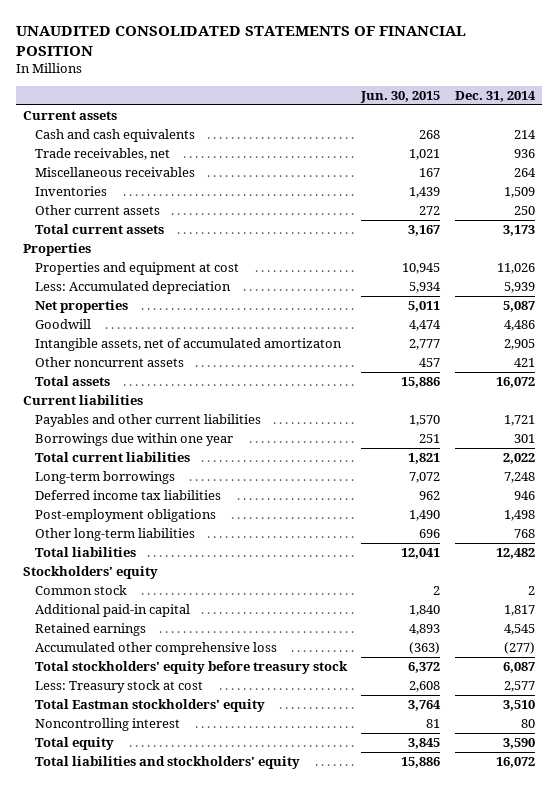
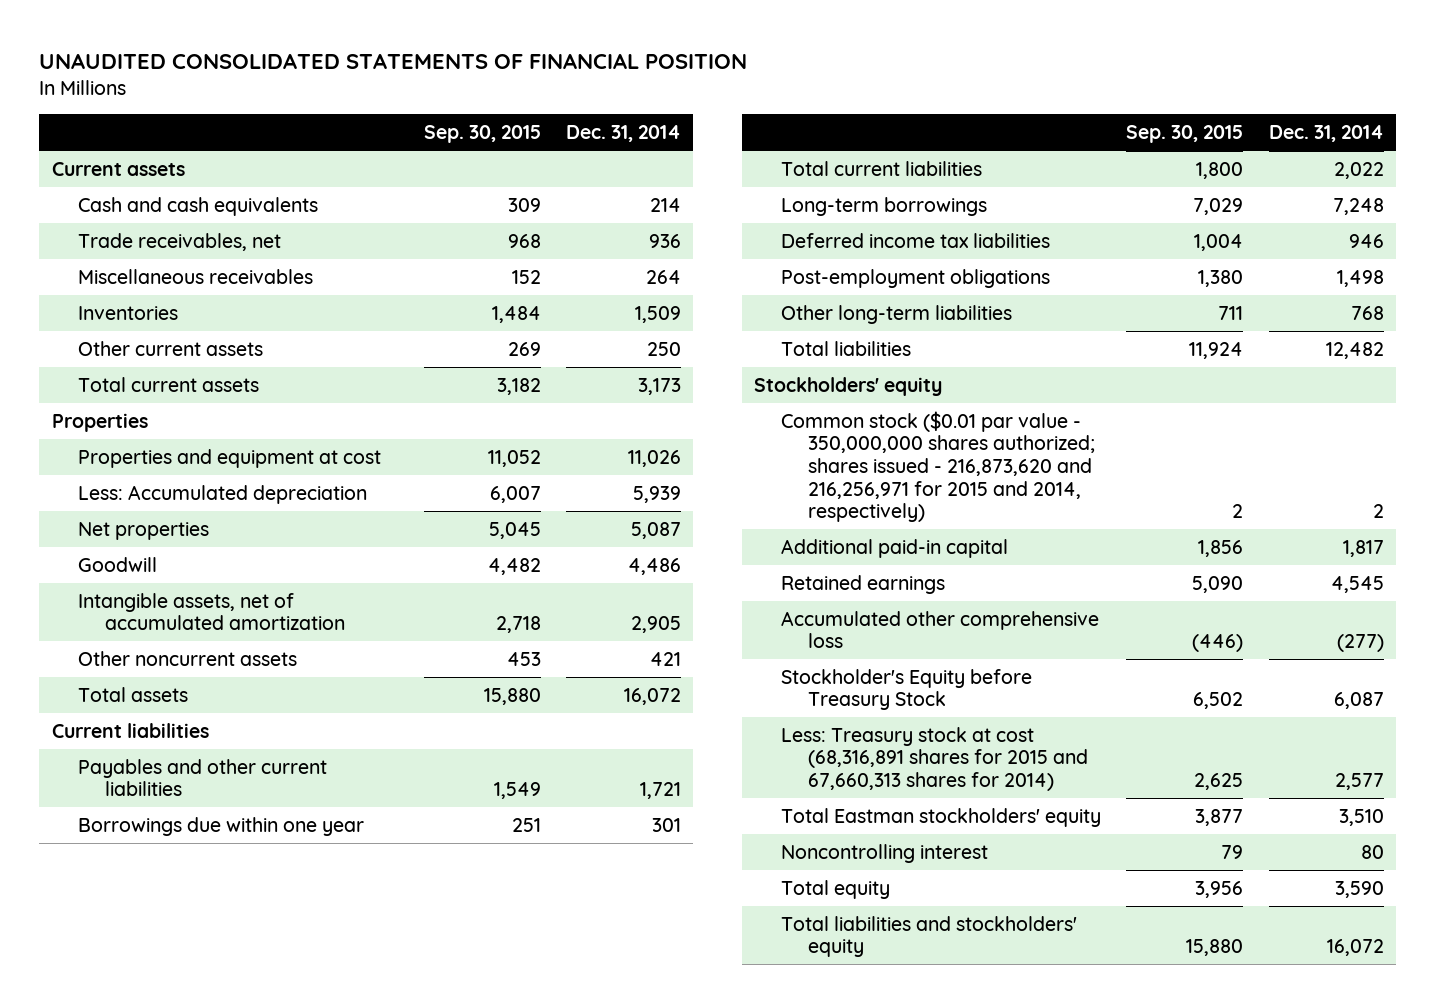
- | Jun. 30, 2015 | Dec. 31, 2014
+ | Sep. 30, 2015 | Dec. 31, 2014
- Intangible assets, net of accumulated amortizaton | 2,777 | 2,905
+ Intangible assets, net of accumulated amortization | 2,718 | 2,905
- Common stock | 2 | 2
+ Common stock ($0.01 par value - 350,000,000 shares authorized; shares issued - 216,873,620 and 216,256,971 for 2015 and 2014, respectively) | 2 | 2
- Total stockholders' equity before treasury stock | 6,372 | 6,087
- Less: Treasury stock at cost | 2,608 | 2,577
+ Stockholder's Equity before Treasury Stock | 6,502 | 6,087
+ Less: Treasury stock at cost (68,316,891 shares for 2015 and 67,660,313 shares for 2014) | 2,625 | 2,577

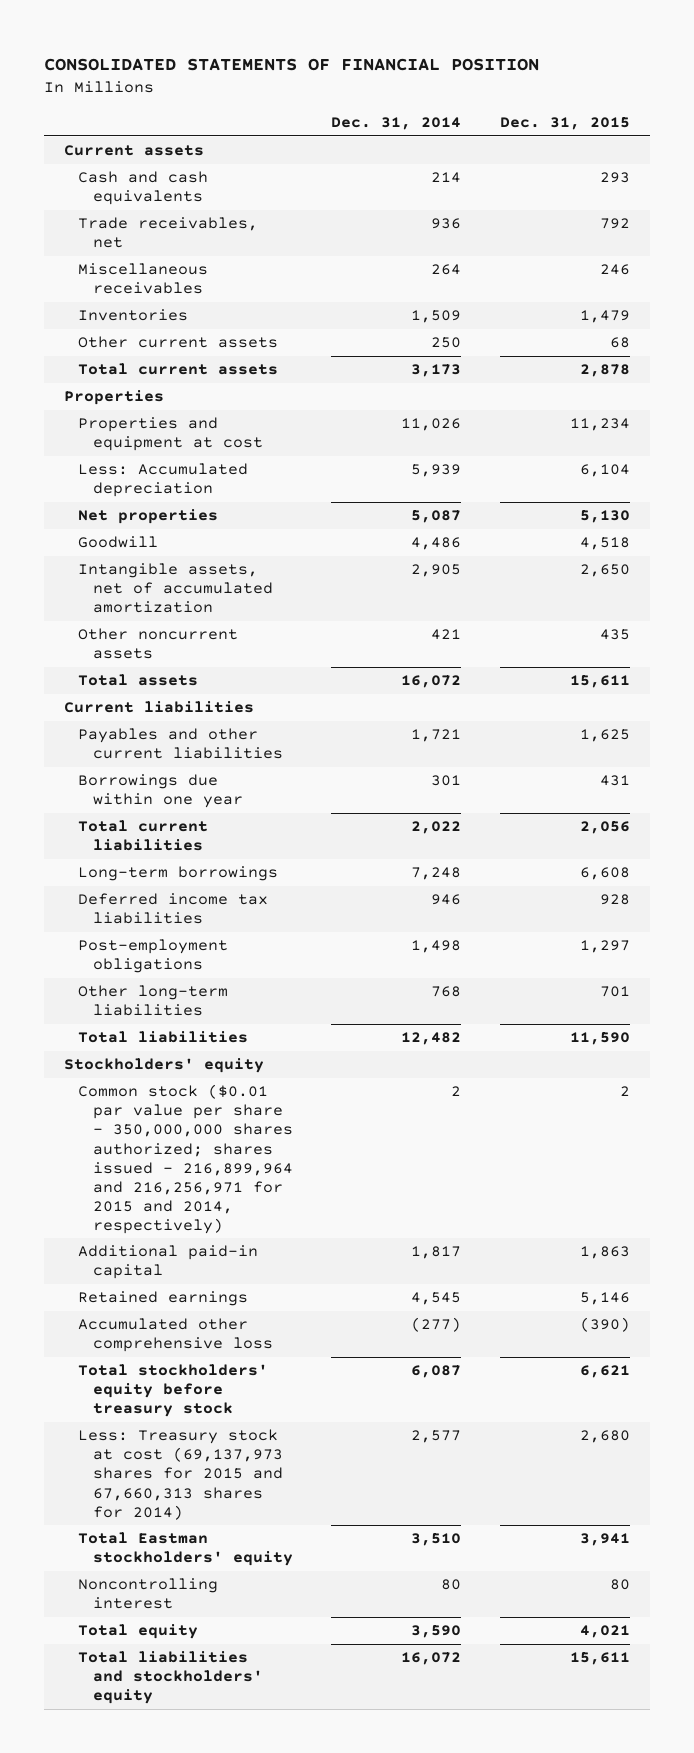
- UNAUDITED CONSOLIDATED STATEMENTS OF FINANCIAL POSITION
+ CONSOLIDATED STATEMENTS OF FINANCIAL POSITION
- | Sep. 30, 2015 | Dec. 31, 2014
+ | Dec. 31, 2014 | Dec. 31, 2015
- Common stock ($0.01 par value - 350,000,000 shares authorized; shares issued - 216,873,620 and 216,256,971 for 2015 and 2014, respectively) | 2 | 2
+ Common stock ($0.01 par value per share - 350,000,000 shares authorized; shares issued - 216,899,964 and 216,256,971 for 2015 and 2014, respectively) | 2 | 2
- Stockholder's Equity before Treasury Stock | 6,502 | 6,087
- Less: Treasury stock at cost (68,316,891 shares for 2015 and 67,660,313 shares for 2014) | 2,625 | 2,577
+ Total stockholders' equity before treasury stock | 6,087 | 6,621
+ Less: Treasury stock at cost (69,137,973 shares for 2015 and 67,660,313 shares for 2014) | 2,577 | 2,680

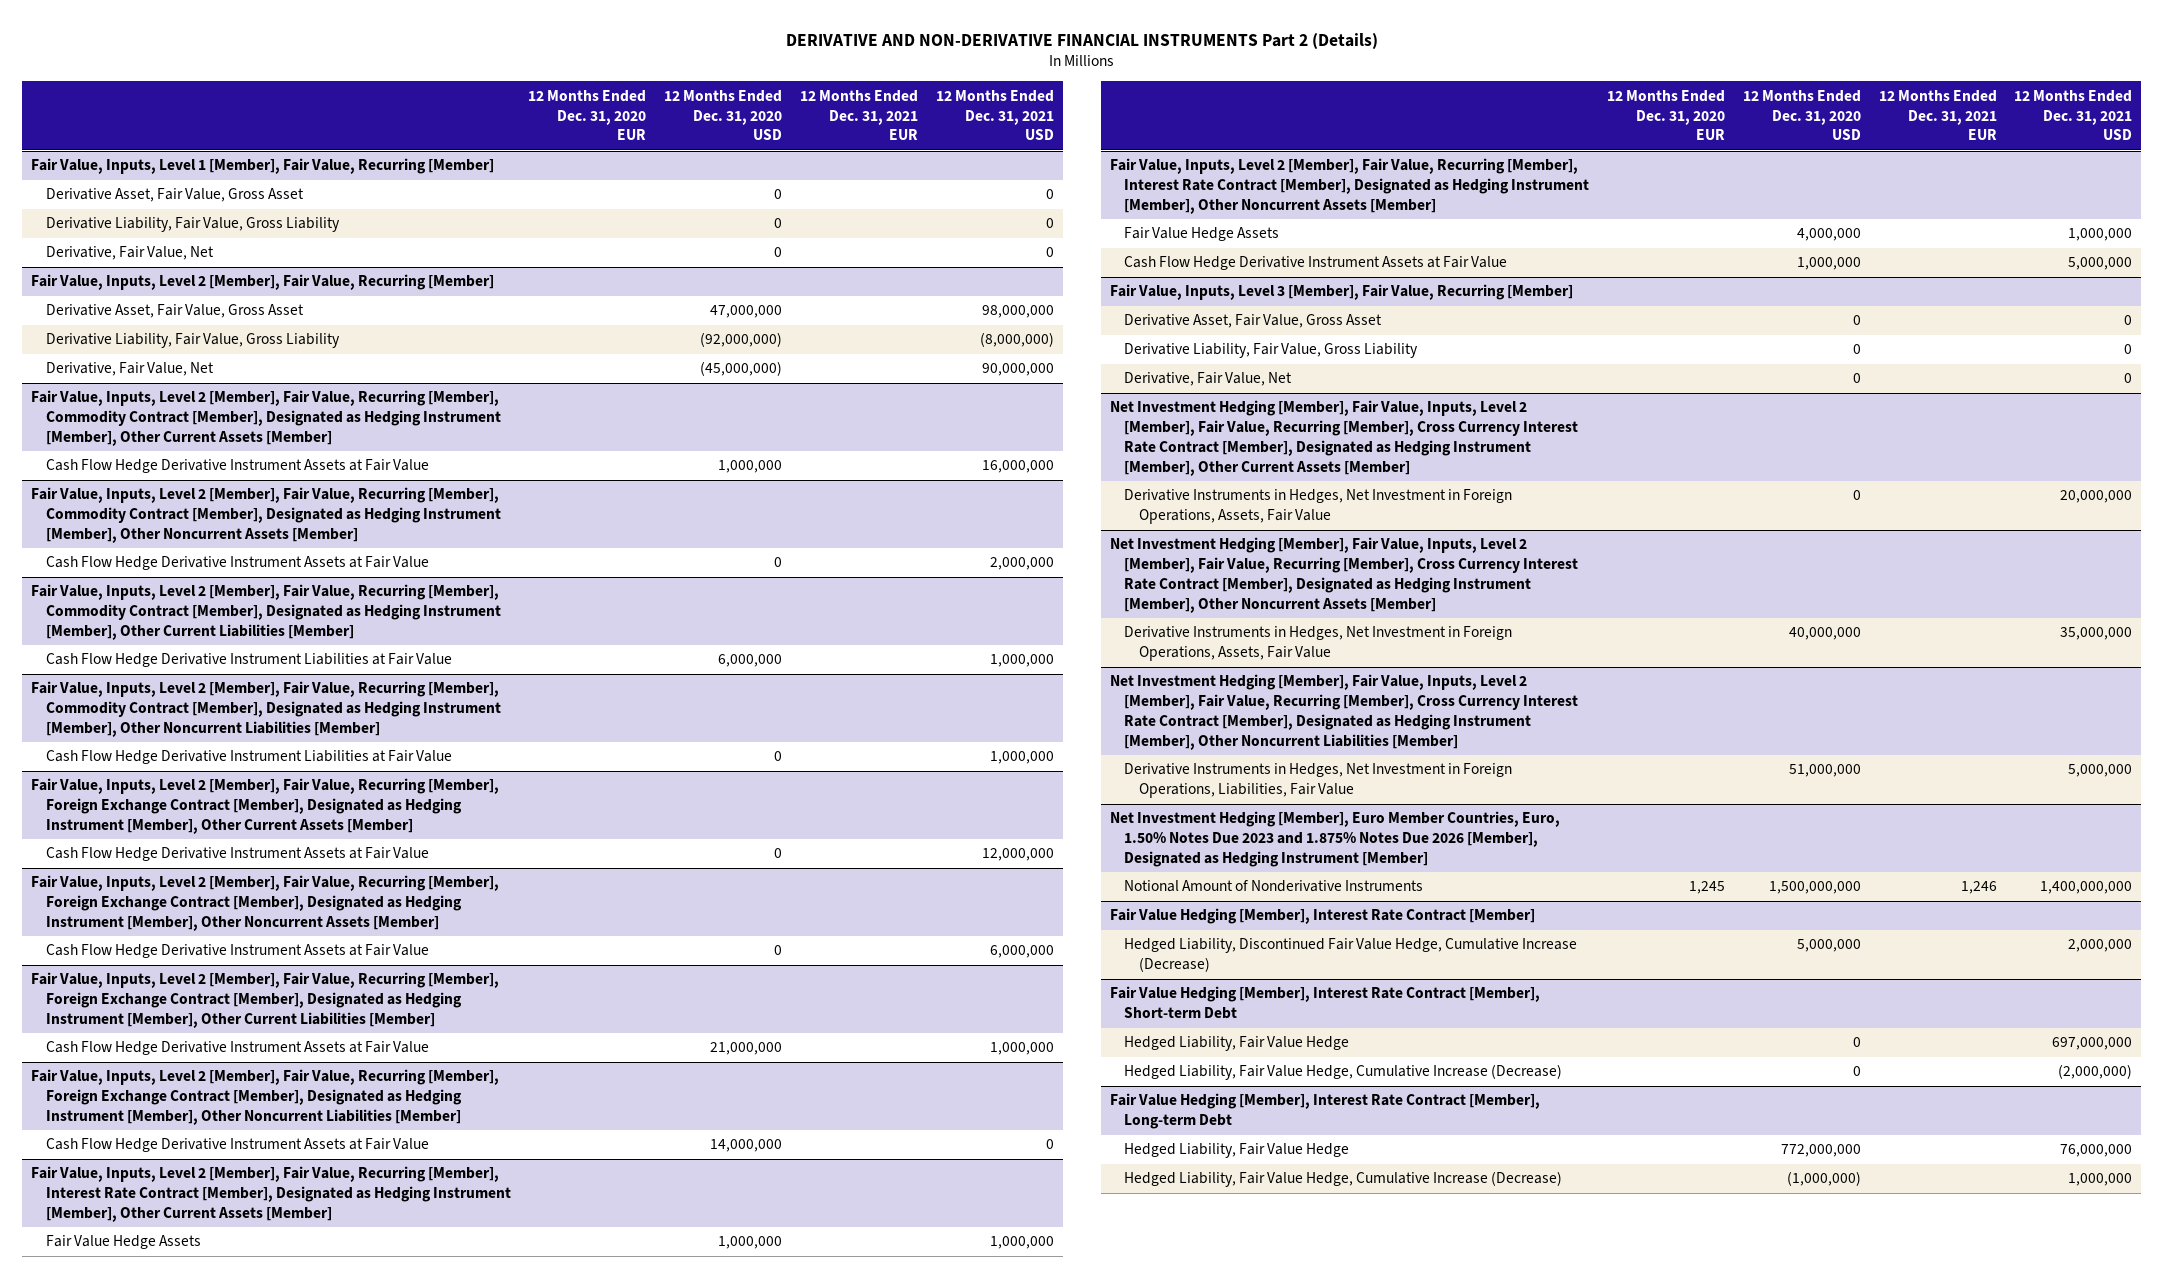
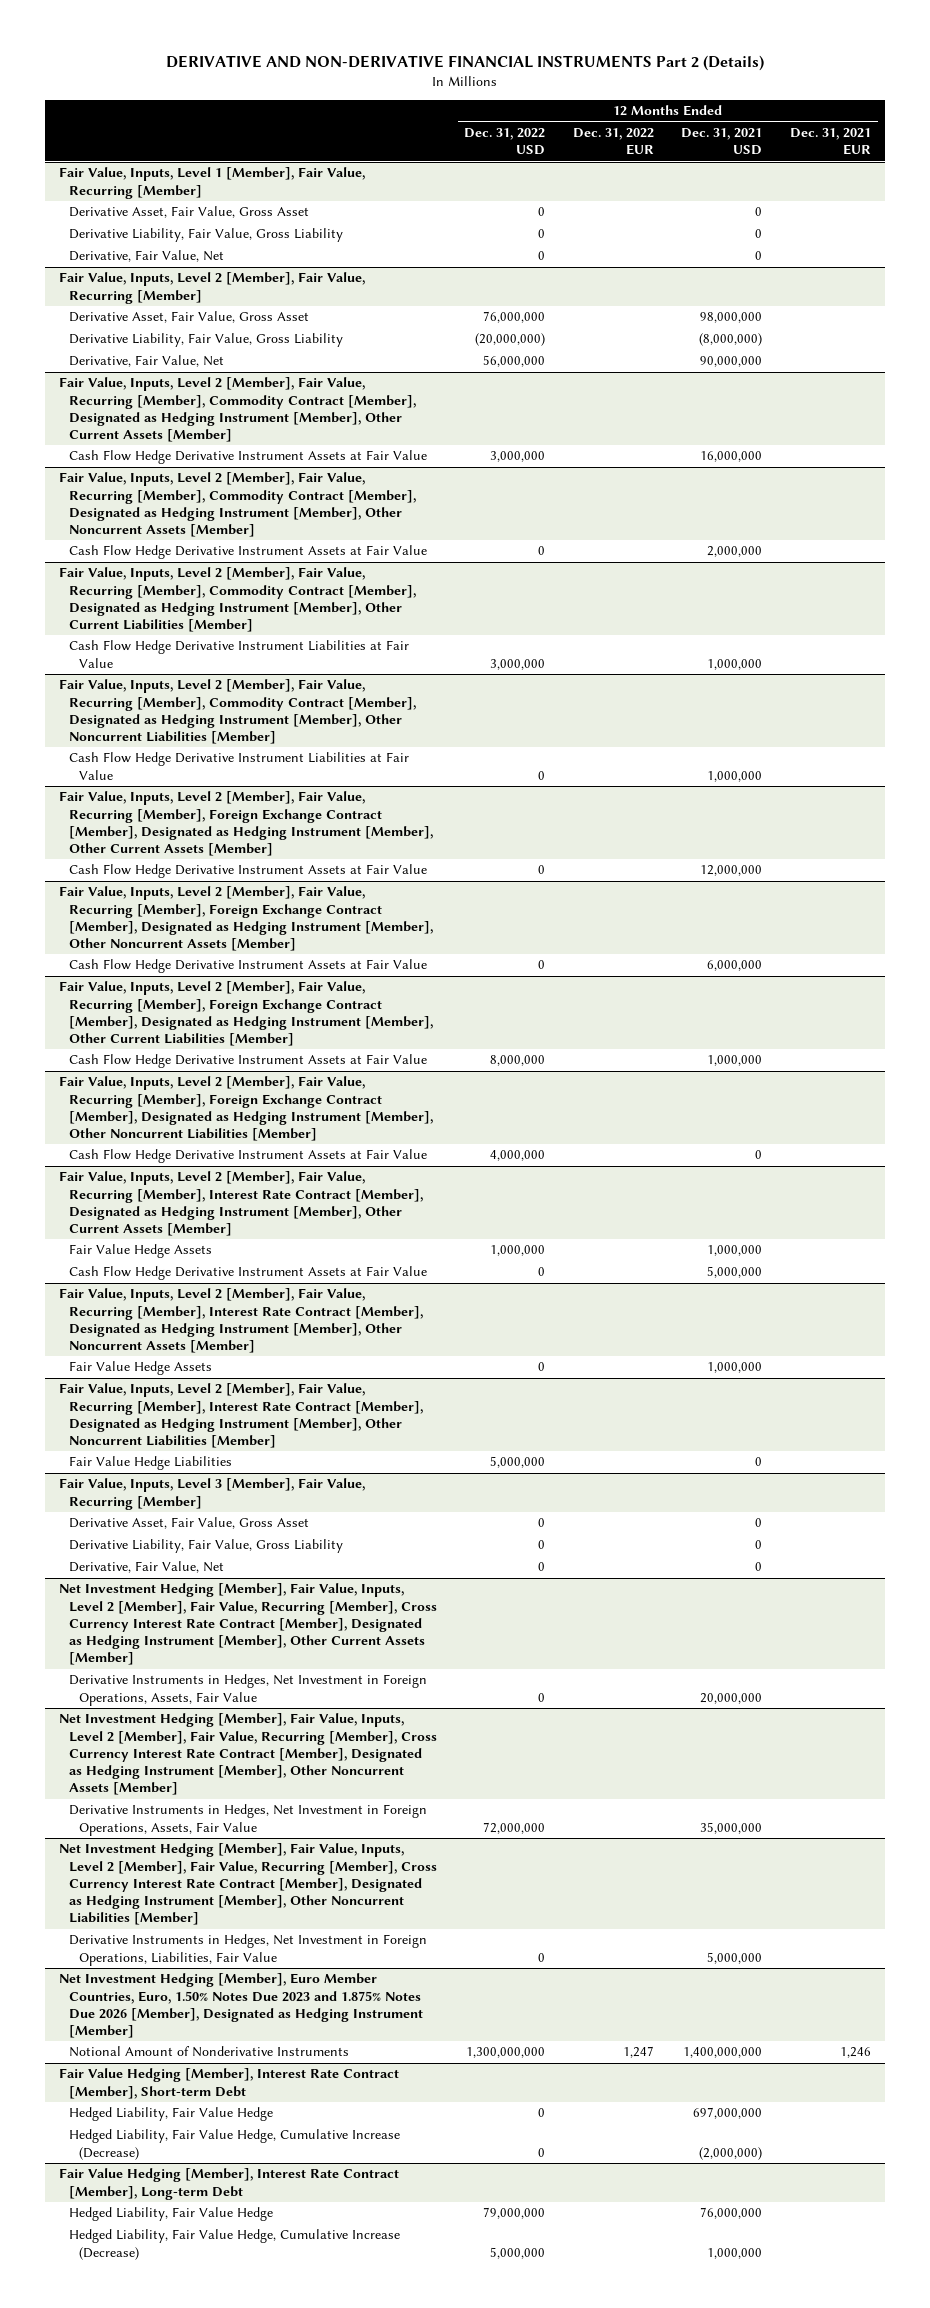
- | 12 Months Ended Dec. 31, 2020 EUR | 12 Months Ended Dec. 31, 2020 USD | 12 Months Ended Dec. 31, 2021 EUR | 12 Months Ended Dec. 31, 2021 USD
+ | 12 Months Ended Dec. 31, 2022 USD | 12 Months Ended Dec. 31, 2022 EUR | 12 Months Ended Dec. 31, 2021 USD | 12 Months Ended Dec. 31, 2021 EUR
@ Fair Value, Inputs, Level 2 [Member], Fair Value, Recurring [Member], Interest Rate Contract [Member], Designated as Hedging Instrument [Member], Other Current Assets [Member]
+ Cash Flow Hedge Derivative Instrument Assets at Fair Value | 0 | | 5,000,000 |
@ Fair Value, Inputs, Level 2 [Member], Fair Value, Recurring [Member], Interest Rate Contract [Member], Designated as Hedging Instrument [Member], Other Noncurrent Assets [Member]
- Cash Flow Hedge Derivative Instrument Assets at Fair Value | | 1,000,000 | | 5,000,000
+ Fair Value, Inputs, Level 2 [Member], Fair Value, Recurring [Member], Interest Rate Contract [Member], Designated as Hedging Instrument [Member], Other Noncurrent Liabilities [Member]
+ Fair Value Hedge Liabilities | 5,000,000 | | 0 |
- Fair Value Hedging [Member], Interest Rate Contract [Member]
- Hedged Liability, Discontinued Fair Value Hedge, Cumulative Increase (Decrease) | | 5,000,000 | | 2,000,000

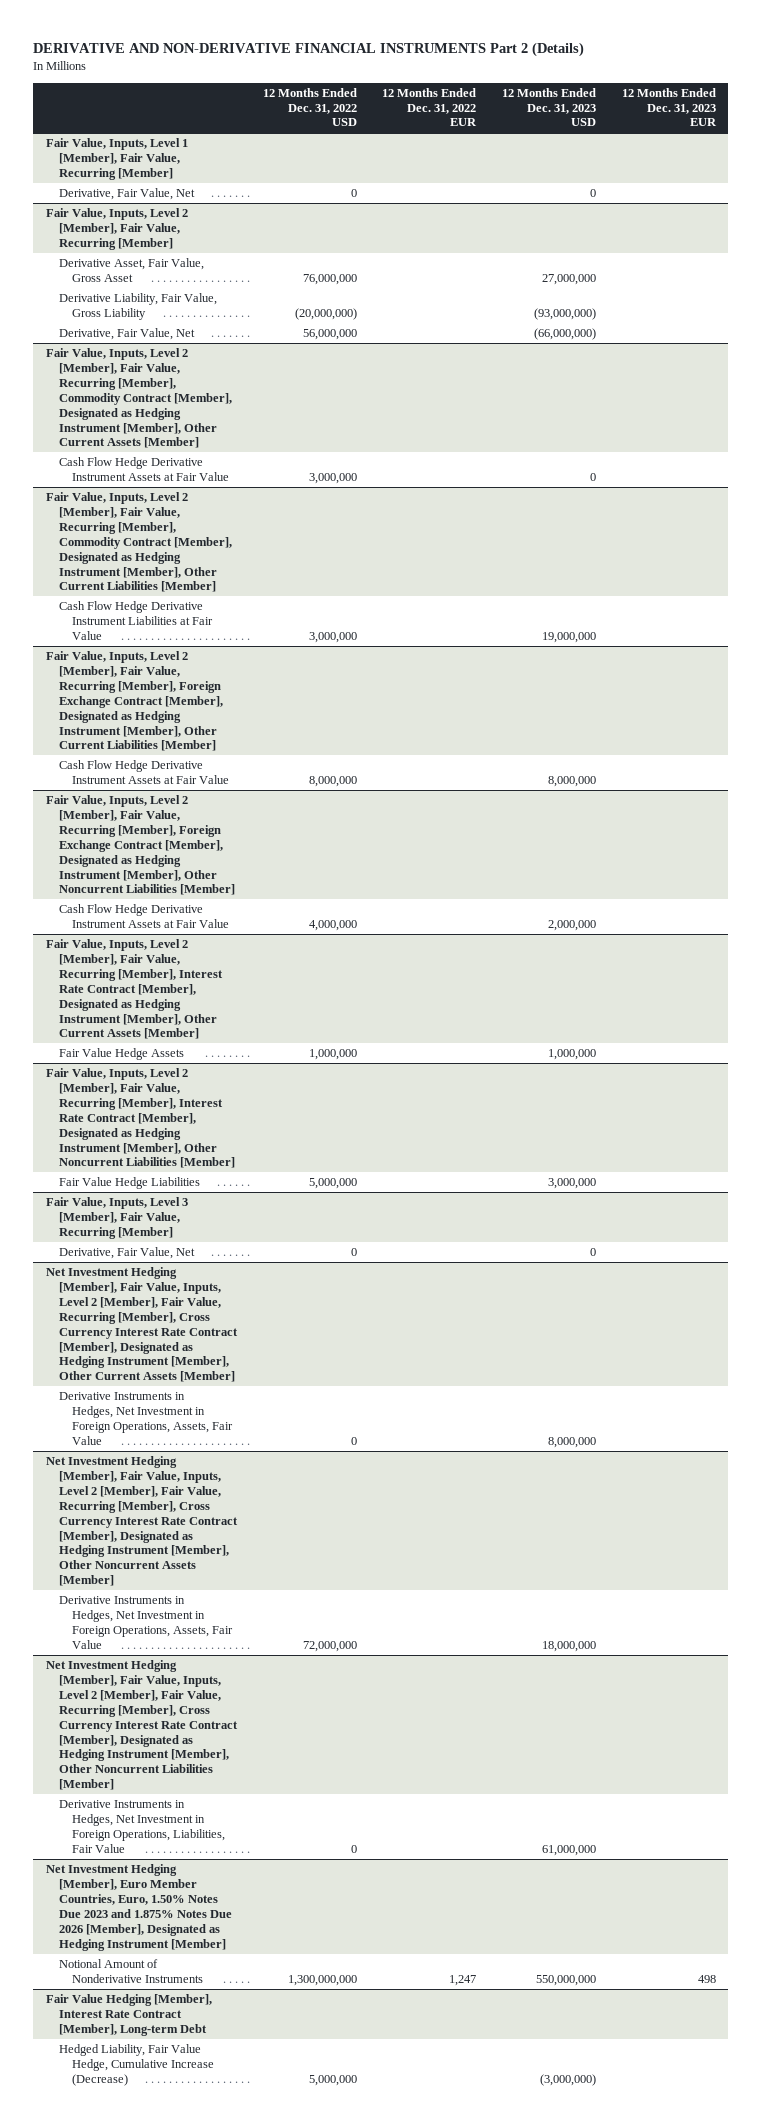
- | 12 Months Ended Dec. 31, 2022 USD | 12 Months Ended Dec. 31, 2022 EUR | 12 Months Ended Dec. 31, 2021 USD | 12 Months Ended Dec. 31, 2021 EUR
+ | 12 Months Ended Dec. 31, 2022 USD | 12 Months Ended Dec. 31, 2022 EUR | 12 Months Ended Dec. 31, 2023 USD | 12 Months Ended Dec. 31, 2023 EUR
@ Fair Value, Inputs, Level 1 [Member], Fair Value, Recurring [Member]
- Derivative Asset, Fair Value, Gross Asset | 0 | | 0 |
- Derivative Liability, Fair Value, Gross Liability | 0 | | 0 |
- Fair Value, Inputs, Level 2 [Member], Fair Value, Recurring [Member], Commodity Contract [Member], Designated as Hedging Instrument [Member], Other Noncurrent Assets [Member]
- Cash Flow Hedge Derivative Instrument Assets at Fair Value | 0 | | 2,000,000 |
- Fair Value, Inputs, Level 2 [Member], Fair Value, Recurring [Member], Commodity Contract [Member], Designated as Hedging Instrument [Member], Other Noncurrent Liabilities [Member]
- Cash Flow Hedge Derivative Instrument Liabilities at Fair Value | 0 | | 1,000,000 |
- Fair Value, Inputs, Level 2 [Member], Fair Value, Recurring [Member], Foreign Exchange Contract [Member], Designated as Hedging Instrument [Member], Other Current Assets [Member]
- Cash Flow Hedge Derivative Instrument Assets at Fair Value | 0 | | 12,000,000 |
- Fair Value, Inputs, Level 2 [Member], Fair Value, Recurring [Member], Foreign Exchange Contract [Member], Designated as Hedging Instrument [Member], Other Noncurrent Assets [Member]
- Cash Flow Hedge Derivative Instrument Assets at Fair Value | 0 | | 6,000,000 |
@ Fair Value, Inputs, Level 2 [Member], Fair Value, Recurring [Member], Interest Rate Contract [Member], Designated as Hedging Instrument [Member], Other Current Assets [Member]
- Cash Flow Hedge Derivative Instrument Assets at Fair Value | 0 | | 5,000,000 |
- Fair Value, Inputs, Level 2 [Member], Fair Value, Recurring [Member], Interest Rate Contract [Member], Designated as Hedging Instrument [Member], Other Noncurrent Assets [Member]
- Fair Value Hedge Assets | 0 | | 1,000,000 |
@ Fair Value, Inputs, Level 3 [Member], Fair Value, Recurring [Member]
- Derivative Asset, Fair Value, Gross Asset | 0 | | 0 |
- Derivative Liability, Fair Value, Gross Liability | 0 | | 0 |
- Fair Value Hedging [Member], Interest Rate Contract [Member], Short-term Debt
- Hedged Liability, Fair Value Hedge | 0 | | 697,000,000 |
- Hedged Liability, Fair Value Hedge, Cumulative Increase (Decrease) | 0 | | (2,000,000) |
@ Fair Value Hedging [Member], Interest Rate Contract [Member], Long-term Debt
- Hedged Liability, Fair Value Hedge | 79,000,000 | | 76,000,000 |

